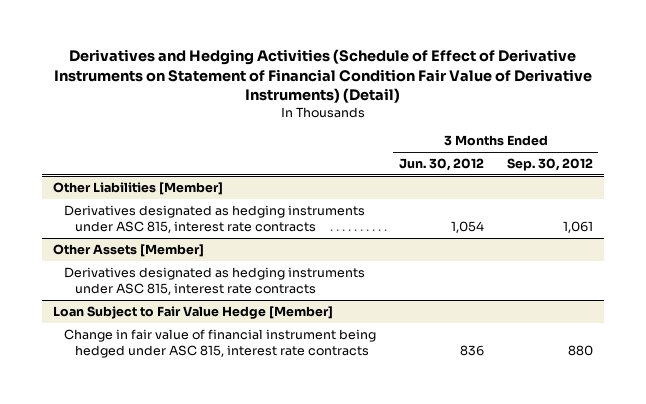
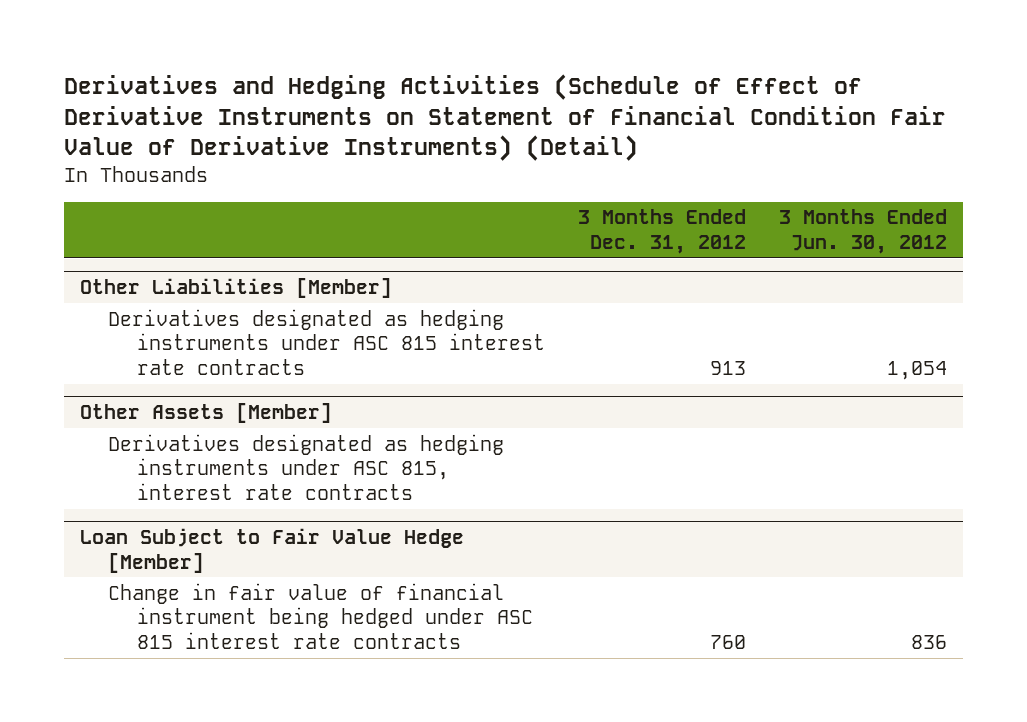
- | 3 Months Ended Jun. 30, 2012 | 3 Months Ended Sep. 30, 2012
+ | 3 Months Ended Dec. 31, 2012 | 3 Months Ended Jun. 30, 2012
@ Other Liabilities [Member]
- Derivatives designated as hedging instruments under ASC 815, interest rate contracts | 1,054 | 1,061
+ Derivatives designated as hedging instruments under ASC 815 interest rate contracts | 913 | 1,054
@ Loan Subject to Fair Value Hedge [Member]
- Change in fair value of financial instrument being hedged under ASC 815, interest rate contracts | 836 | 880
+ Change in fair value of financial instrument being hedged under ASC 815 interest rate contracts | 760 | 836

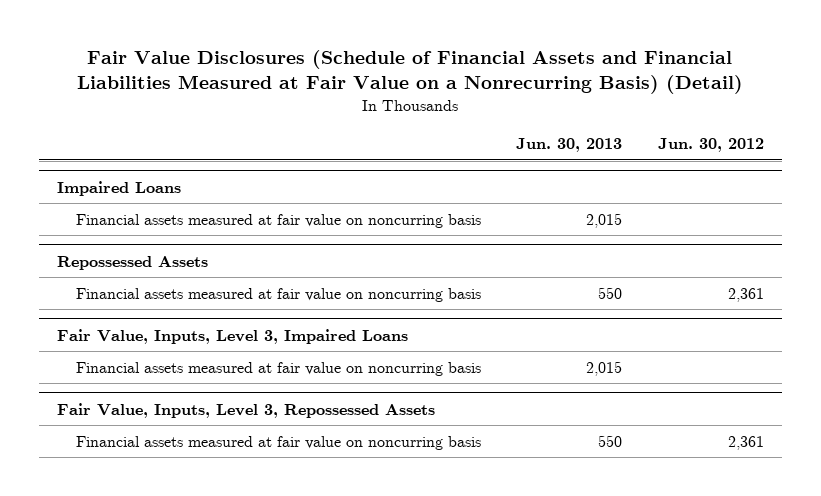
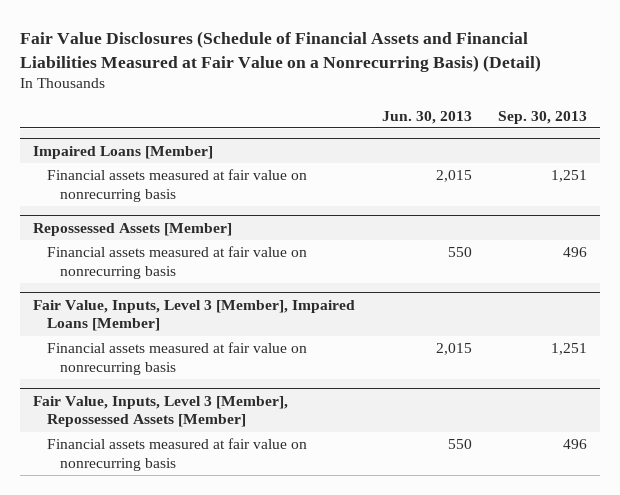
- | Jun. 30, 2013 | Jun. 30, 2012
+ | Jun. 30, 2013 | Sep. 30, 2013
- Impaired Loans
- Financial assets measured at fair value on noncurring basis | 2,015 |
- Repossessed Assets
- Financial assets measured at fair value on noncurring basis | 550 | 2,361
- Fair Value, Inputs, Level 3, Impaired Loans
- Financial assets measured at fair value on noncurring basis | 2,015 |
- Fair Value, Inputs, Level 3, Repossessed Assets
- Financial assets measured at fair value on noncurring basis | 550 | 2,361
+ Impaired Loans [Member]
+ Financial assets measured at fair value on nonrecurring basis | 2,015 | 1,251
+ Repossessed Assets [Member]
+ Financial assets measured at fair value on nonrecurring basis | 550 | 496
+ Fair Value, Inputs, Level 3 [Member], Impaired Loans [Member]
+ Financial assets measured at fair value on nonrecurring basis | 2,015 | 1,251
+ Fair Value, Inputs, Level 3 [Member], Repossessed Assets [Member]
+ Financial assets measured at fair value on nonrecurring basis | 550 | 496

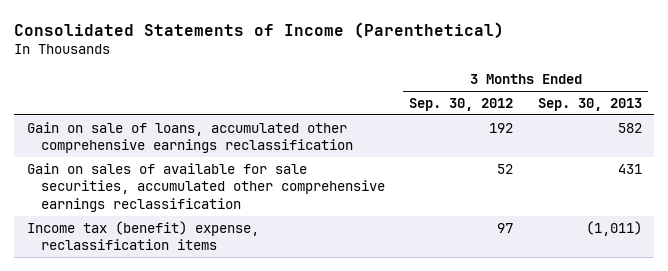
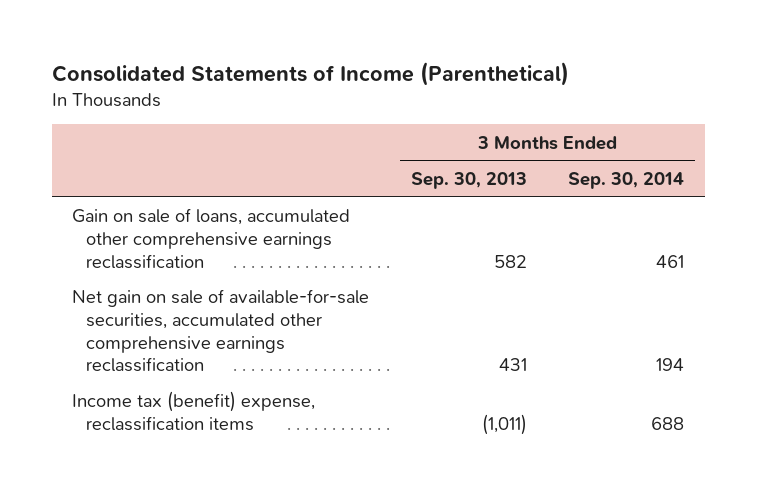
- | 3 Months Ended Sep. 30, 2012 | 3 Months Ended Sep. 30, 2013
+ | 3 Months Ended Sep. 30, 2013 | 3 Months Ended Sep. 30, 2014
- Gain on sales of available for sale securities, accumulated other comprehensive earnings reclassification | 52 | 431
+ Net gain on sale of available-for-sale securities, accumulated other comprehensive earnings reclassification | 431 | 194

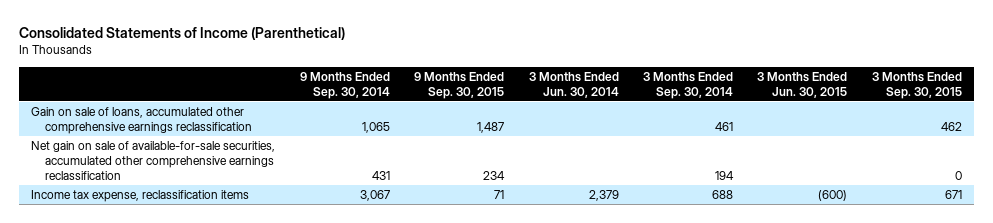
- | 3 Months Ended Sep. 30, 2013 | 3 Months Ended Sep. 30, 2014
+ | 9 Months Ended Sep. 30, 2014 | 9 Months Ended Sep. 30, 2015 | 3 Months Ended Jun. 30, 2014 | 3 Months Ended Sep. 30, 2014 | 3 Months Ended Jun. 30, 2015 | 3 Months Ended Sep. 30, 2015
- Income tax (benefit) expense, reclassification items | (1,011) | 688
+ Income tax expense, reclassification items | 3,067 | 71 | 2,379 | 688 | (600) | 671

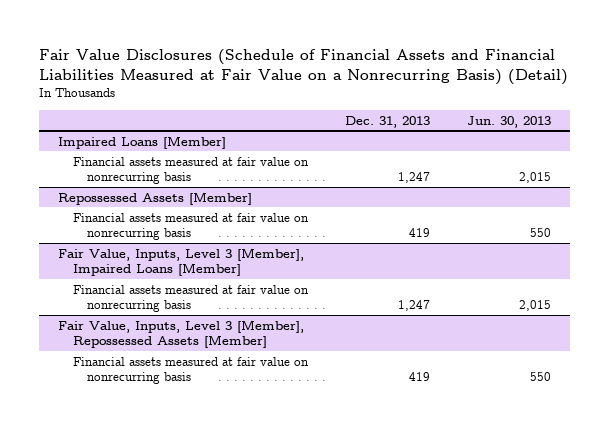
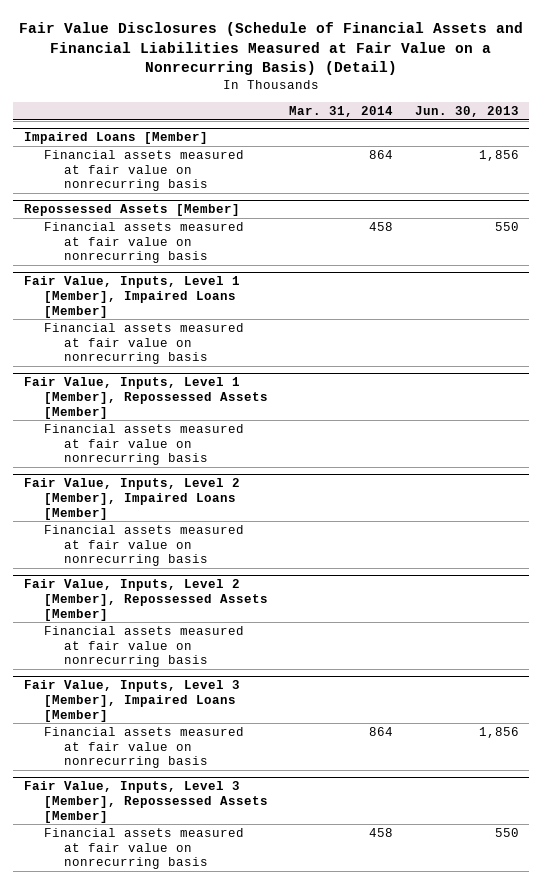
- | Dec. 31, 2013 | Jun. 30, 2013
+ | Mar. 31, 2014 | Jun. 30, 2013
@ Impaired Loans [Member]
- Financial assets measured at fair value on nonrecurring basis | 1,247 | 2,015
+ Financial assets measured at fair value on nonrecurring basis | 864 | 1,856
+ Fair Value, Inputs, Level 1 [Member], Impaired Loans [Member]
+ Financial assets measured at fair value on nonrecurring basis
+ Fair Value, Inputs, Level 1 [Member], Repossessed Assets [Member]
+ Financial assets measured at fair value on nonrecurring basis
+ Fair Value, Inputs, Level 2 [Member], Impaired Loans [Member]
+ Financial assets measured at fair value on nonrecurring basis
+ Fair Value, Inputs, Level 2 [Member], Repossessed Assets [Member]
+ Financial assets measured at fair value on nonrecurring basis
@ Fair Value, Inputs, Level 3 [Member], Impaired Loans [Member]
- Financial assets measured at fair value on nonrecurring basis | 1,247 | 2,015
+ Financial assets measured at fair value on nonrecurring basis | 864 | 1,856

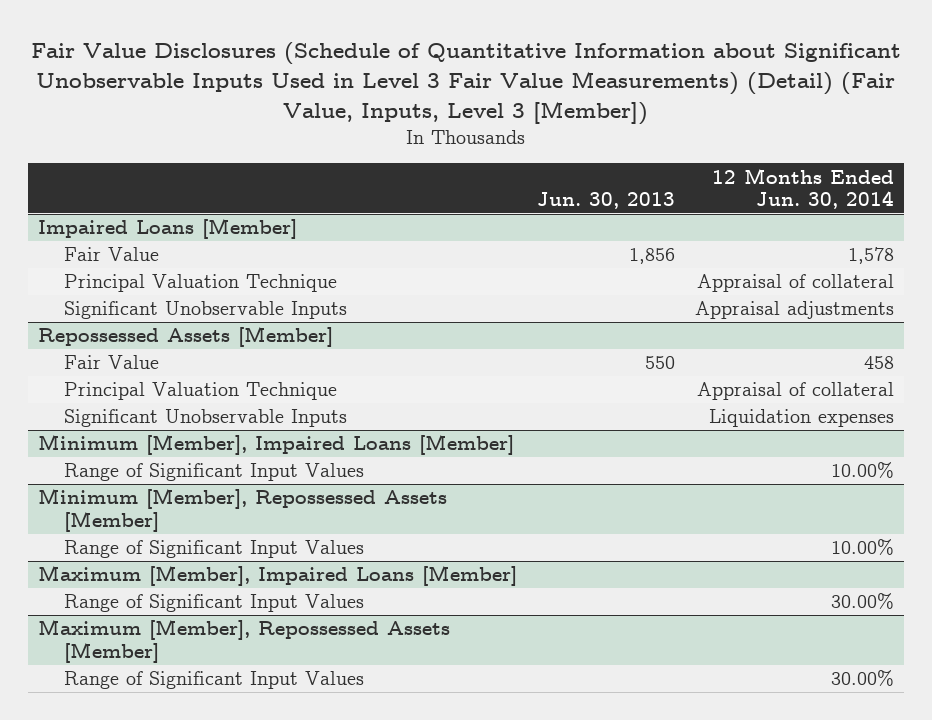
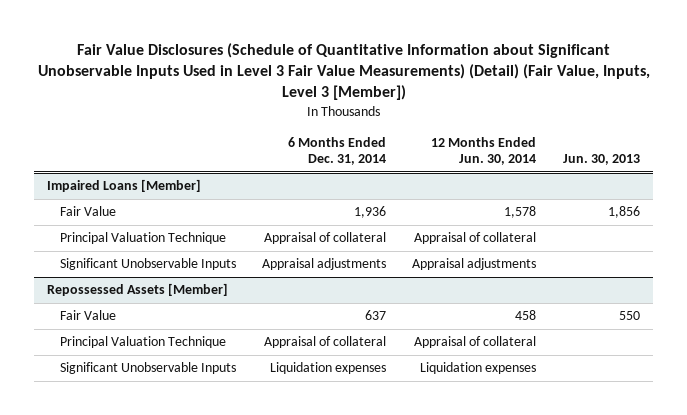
- | Jun. 30, 2013 | 12 Months Ended Jun. 30, 2014
+ | 6 Months Ended Dec. 31, 2014 | 12 Months Ended Jun. 30, 2014 | Jun. 30, 2013
- Minimum [Member], Impaired Loans [Member]
- Range of Significant Input Values | | 10.00%
- Minimum [Member], Repossessed Assets [Member]
- Range of Significant Input Values | | 10.00%
- Maximum [Member], Impaired Loans [Member]
- Range of Significant Input Values | | 30.00%
- Maximum [Member], Repossessed Assets [Member]
- Range of Significant Input Values | | 30.00%

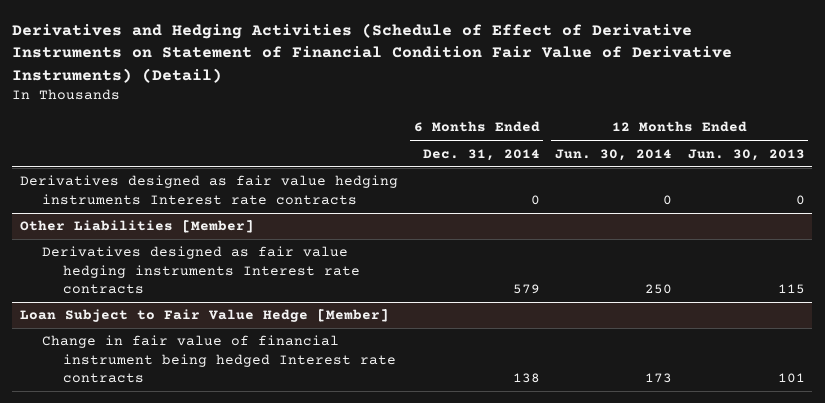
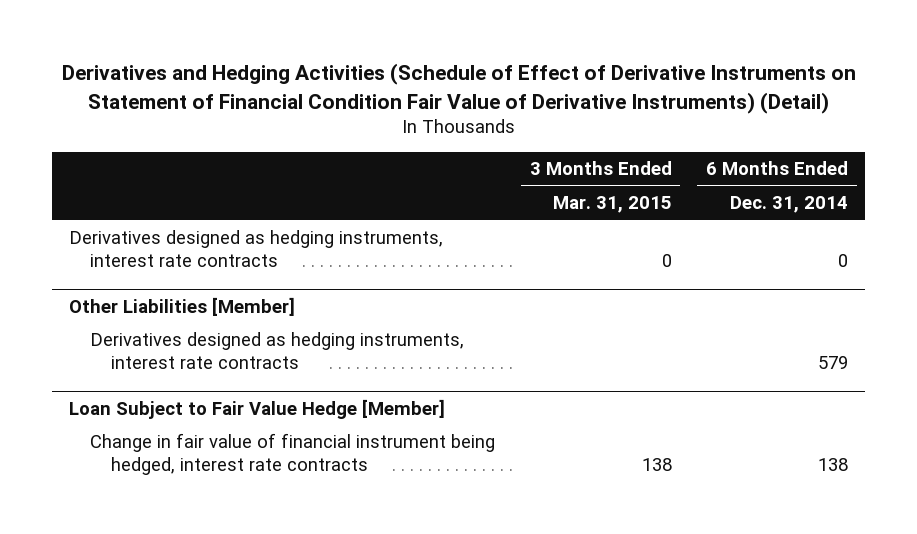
- | 6 Months Ended Dec. 31, 2014 | 12 Months Ended Jun. 30, 2014 | 12 Months Ended Jun. 30, 2013
+ | 3 Months Ended Mar. 31, 2015 | 6 Months Ended Dec. 31, 2014
- Derivatives designed as fair value hedging instruments Interest rate contracts | 0 | 0 | 0
+ Derivatives designed as hedging instruments, interest rate contracts | 0 | 0
@ Other Liabilities [Member]
- Derivatives designed as fair value hedging instruments Interest rate contracts | 579 | 250 | 115
+ Derivatives designed as hedging instruments, interest rate contracts | | 579
@ Loan Subject to Fair Value Hedge [Member]
- Change in fair value of financial instrument being hedged Interest rate contracts | 138 | 173 | 101
+ Change in fair value of financial instrument being hedged, interest rate contracts | 138 | 138

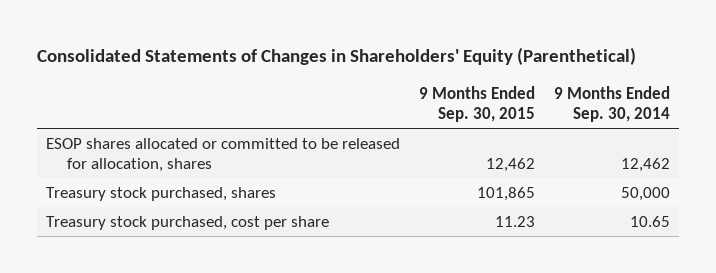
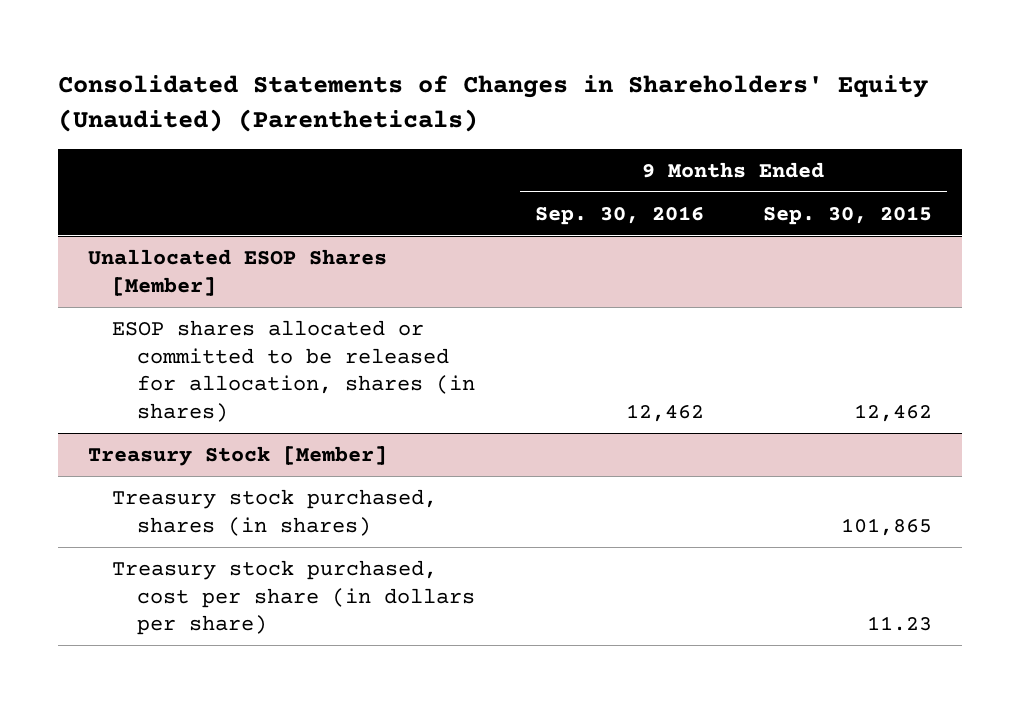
- Consolidated Statements of Changes in Shareholders' Equity (Parenthetical)
+ Consolidated Statements of Changes in Shareholders' Equity (Unaudited) (Parentheticals)
- | 9 Months Ended Sep. 30, 2015 | 9 Months Ended Sep. 30, 2014
+ | 9 Months Ended Sep. 30, 2016 | 9 Months Ended Sep. 30, 2015
- ESOP shares allocated or committed to be released for allocation, shares | 12,462 | 12,462
- Treasury stock purchased, shares | 101,865 | 50,000
- Treasury stock purchased, cost per share | 11.23 | 10.65
+ Unallocated ESOP Shares [Member]
+ ESOP shares allocated or committed to be released for allocation, shares (in shares) | 12,462 | 12,462
+ Treasury Stock [Member]
+ Treasury stock purchased, shares (in shares) | | 101,865
+ Treasury stock purchased, cost per share (in dollars per share) | | 11.23

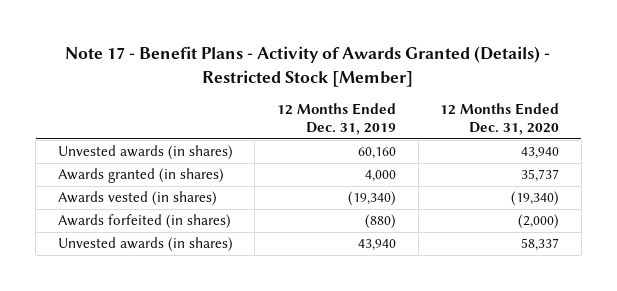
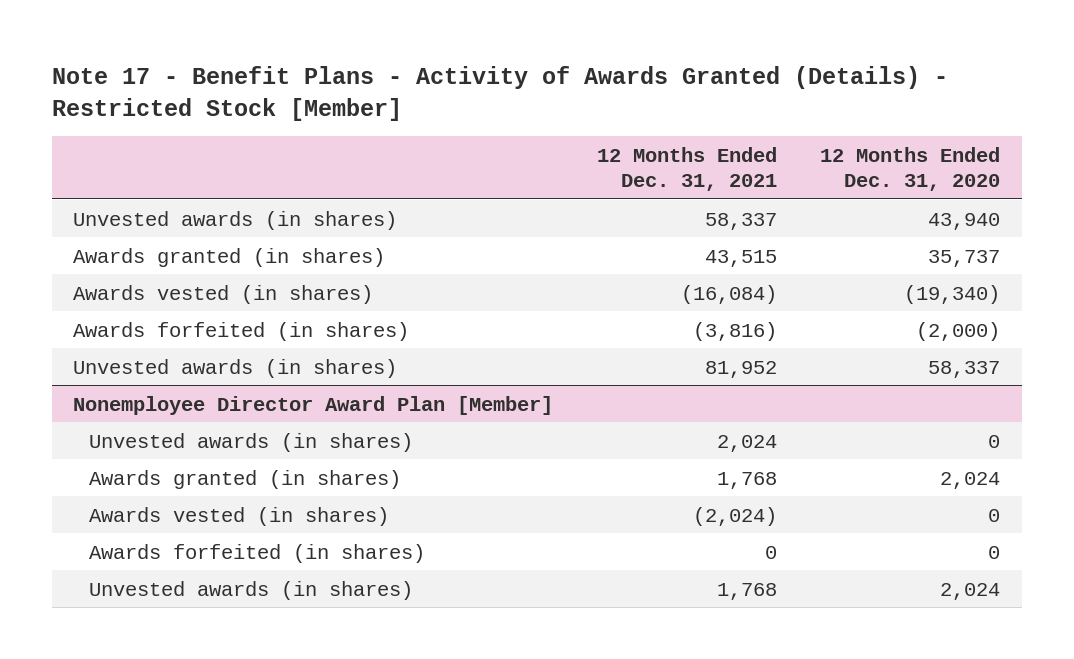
- | 12 Months Ended Dec. 31, 2019 | 12 Months Ended Dec. 31, 2020
+ | 12 Months Ended Dec. 31, 2021 | 12 Months Ended Dec. 31, 2020
+ Nonemployee Director Award Plan [Member]
+ Unvested awards (in shares) | 2,024 | 0
+ Awards granted (in shares) | 1,768 | 2,024
+ Awards vested (in shares) | (2,024) | 0
+ Awards forfeited (in shares) | 0 | 0
+ Unvested awards (in shares) | 1,768 | 2,024

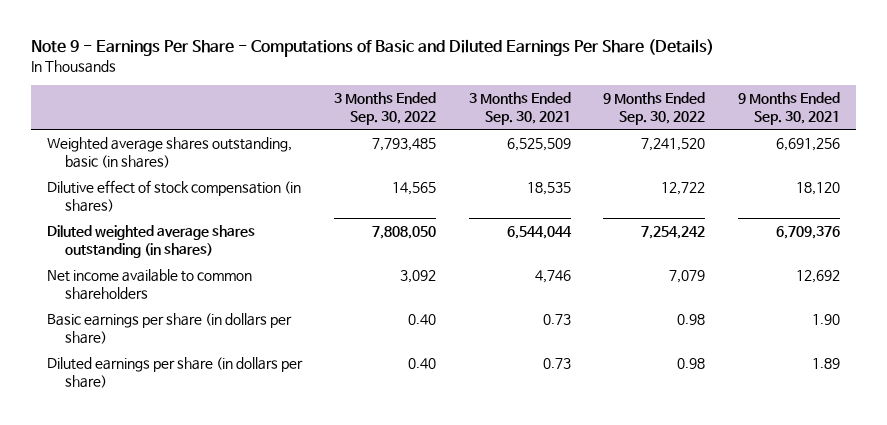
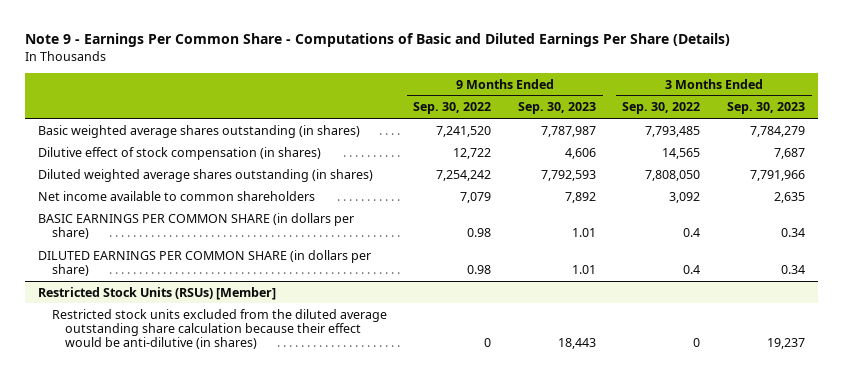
- Note 9 - Earnings Per Share - Computations of Basic and Diluted Earnings Per Share (Details)
+ Note 9 - Earnings Per Common Share - Computations of Basic and Diluted Earnings Per Share (Details)
- | 3 Months Ended Sep. 30, 2022 | 3 Months Ended Sep. 30, 2021 | 9 Months Ended Sep. 30, 2022 | 9 Months Ended Sep. 30, 2021
+ | 9 Months Ended Sep. 30, 2022 | 9 Months Ended Sep. 30, 2023 | 3 Months Ended Sep. 30, 2022 | 3 Months Ended Sep. 30, 2023
- Weighted average shares outstanding, basic (in shares) | 7,793,485 | 6,525,509 | 7,241,520 | 6,691,256
+ Basic weighted average shares outstanding (in shares) | 7,241,520 | 7,787,987 | 7,793,485 | 7,784,279
- Basic earnings per share (in dollars per share) | 0.40 | 0.73 | 0.98 | 1.90
- Diluted earnings per share (in dollars per share) | 0.40 | 0.73 | 0.98 | 1.89
+ BASIC EARNINGS PER COMMON SHARE (in dollars per share) | 0.98 | 1.01 | 0.4 | 0.34
+ DILUTED EARNINGS PER COMMON SHARE (in dollars per share) | 0.98 | 1.01 | 0.4 | 0.34
+ Restricted Stock Units (RSUs) [Member]
+ Restricted stock units excluded from the diluted average outstanding share calculation because their effect would be anti-dilutive (in shares) | 0 | 18,443 | 0 | 19,237

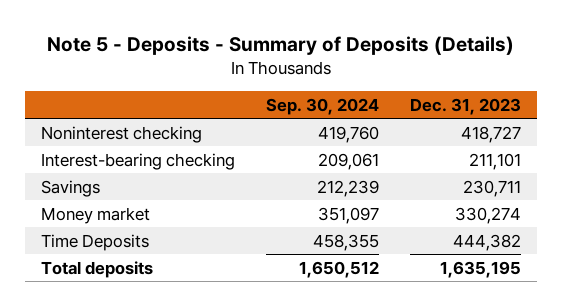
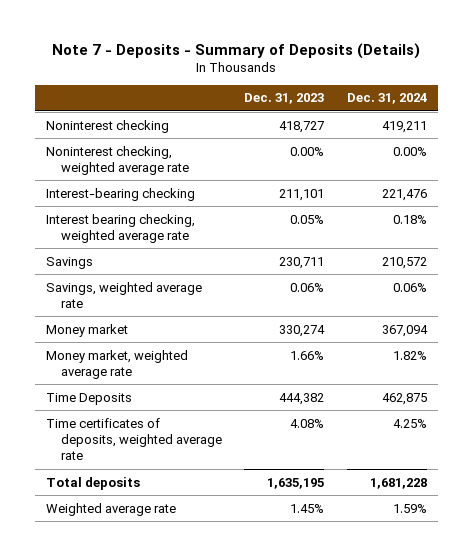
- Note 5 - Deposits - Summary of Deposits (Details)
+ Note 7 - Deposits - Summary of Deposits (Details)
- | Sep. 30, 2024 | Dec. 31, 2023
+ | Dec. 31, 2023 | Dec. 31, 2024
+ Noninterest checking, weighted average rate | 0.00% | 0.00%
+ Interest bearing checking, weighted average rate | 0.05% | 0.18%
+ Savings, weighted average rate | 0.06% | 0.06%
+ Money market, weighted average rate | 1.66% | 1.82%
+ Time certificates of deposits, weighted average rate | 4.08% | 4.25%
+ Weighted average rate | 1.45% | 1.59%

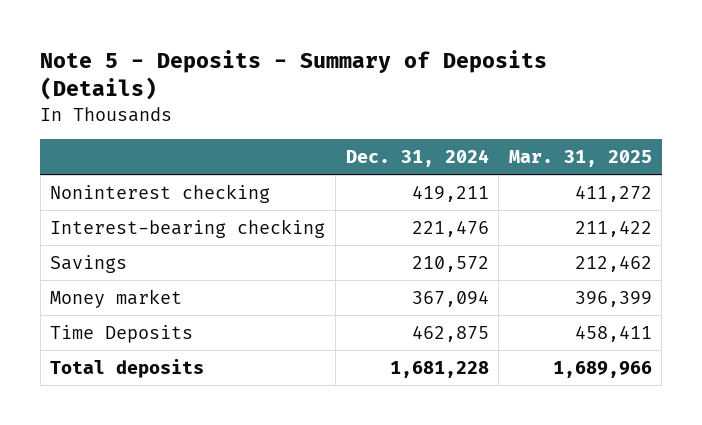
- Note 7 - Deposits - Summary of Deposits (Details)
+ Note 5 - Deposits - Summary of Deposits (Details)
- | Dec. 31, 2023 | Dec. 31, 2024
+ | Dec. 31, 2024 | Mar. 31, 2025
- Noninterest checking, weighted average rate | 0.00% | 0.00%
- Interest bearing checking, weighted average rate | 0.05% | 0.18%
- Savings, weighted average rate | 0.06% | 0.06%
- Money market, weighted average rate | 1.66% | 1.82%
- Time certificates of deposits, weighted average rate | 4.08% | 4.25%
- Weighted average rate | 1.45% | 1.59%

